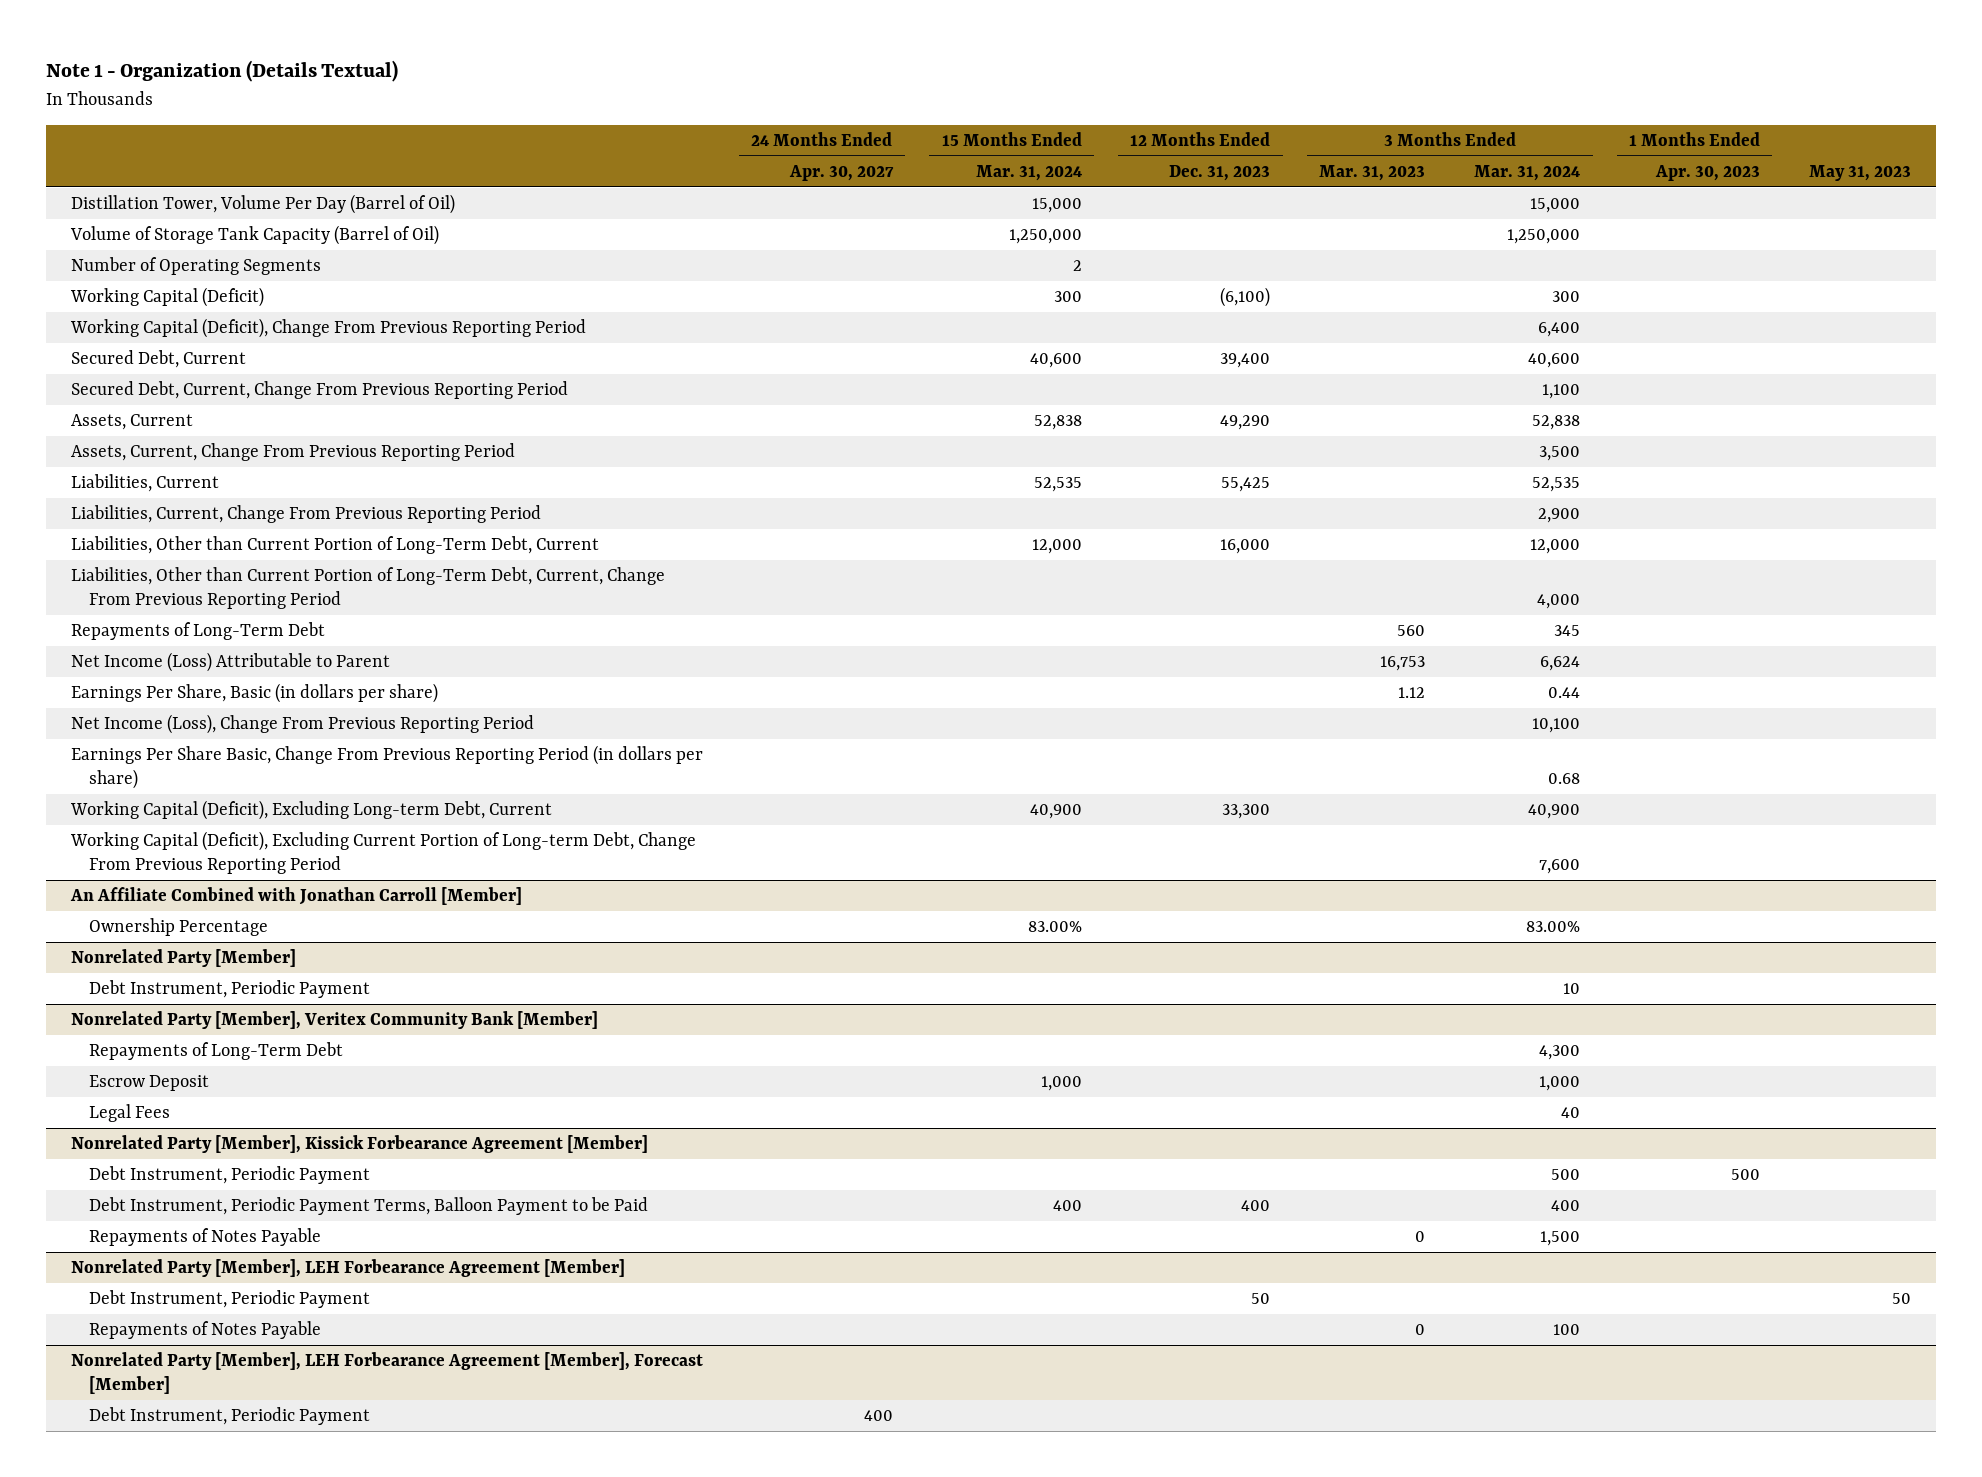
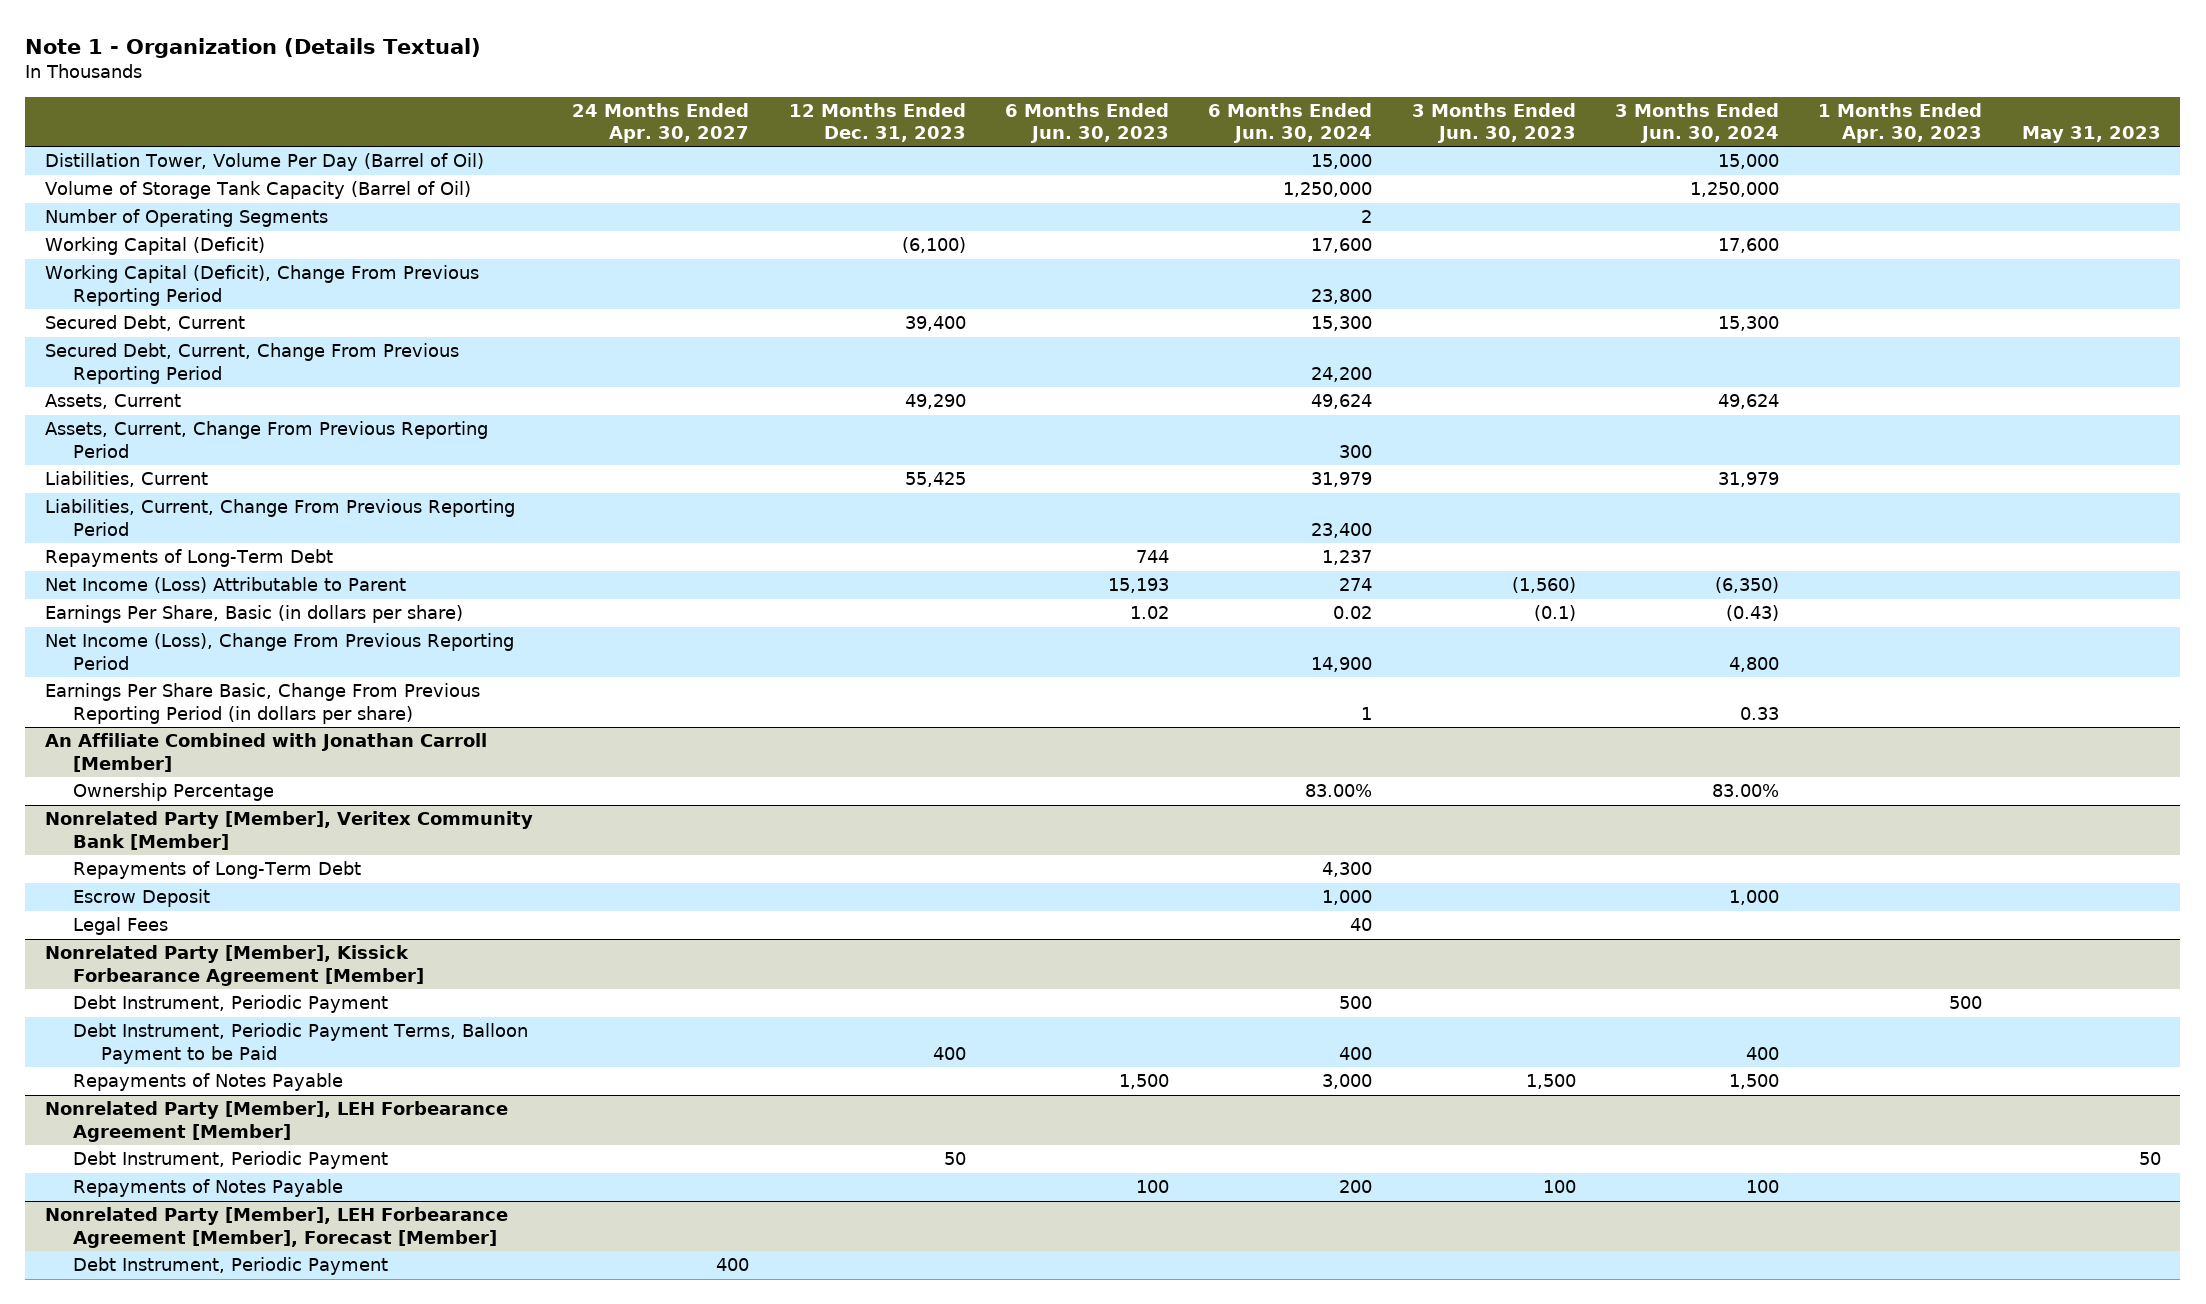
- | 24 Months Ended Apr. 30, 2027 | 15 Months Ended Mar. 31, 2024 | 12 Months Ended Dec. 31, 2023 | 3 Months Ended Mar. 31, 2023 | 3 Months Ended Mar. 31, 2024 | 1 Months Ended Apr. 30, 2023 | May 31, 2023
+ | 24 Months Ended Apr. 30, 2027 | 12 Months Ended Dec. 31, 2023 | 6 Months Ended Jun. 30, 2023 | 6 Months Ended Jun. 30, 2024 | 3 Months Ended Jun. 30, 2023 | 3 Months Ended Jun. 30, 2024 | 1 Months Ended Apr. 30, 2023 | May 31, 2023
- Liabilities, Other than Current Portion of Long-Term Debt, Current | | 12,000 | 16,000 | | 12,000 | |
- Liabilities, Other than Current Portion of Long-Term Debt, Current, Change From Previous Reporting Period | | | | | 4,000 | |
- Working Capital (Deficit), Excluding Long-term Debt, Current | | 40,900 | 33,300 | | 40,900 | |
- Working Capital (Deficit), Excluding Current Portion of Long-term Debt, Change From Previous Reporting Period | | | | | 7,600 | |
- Nonrelated Party [Member]
- Debt Instrument, Periodic Payment | | | | | 10 | |

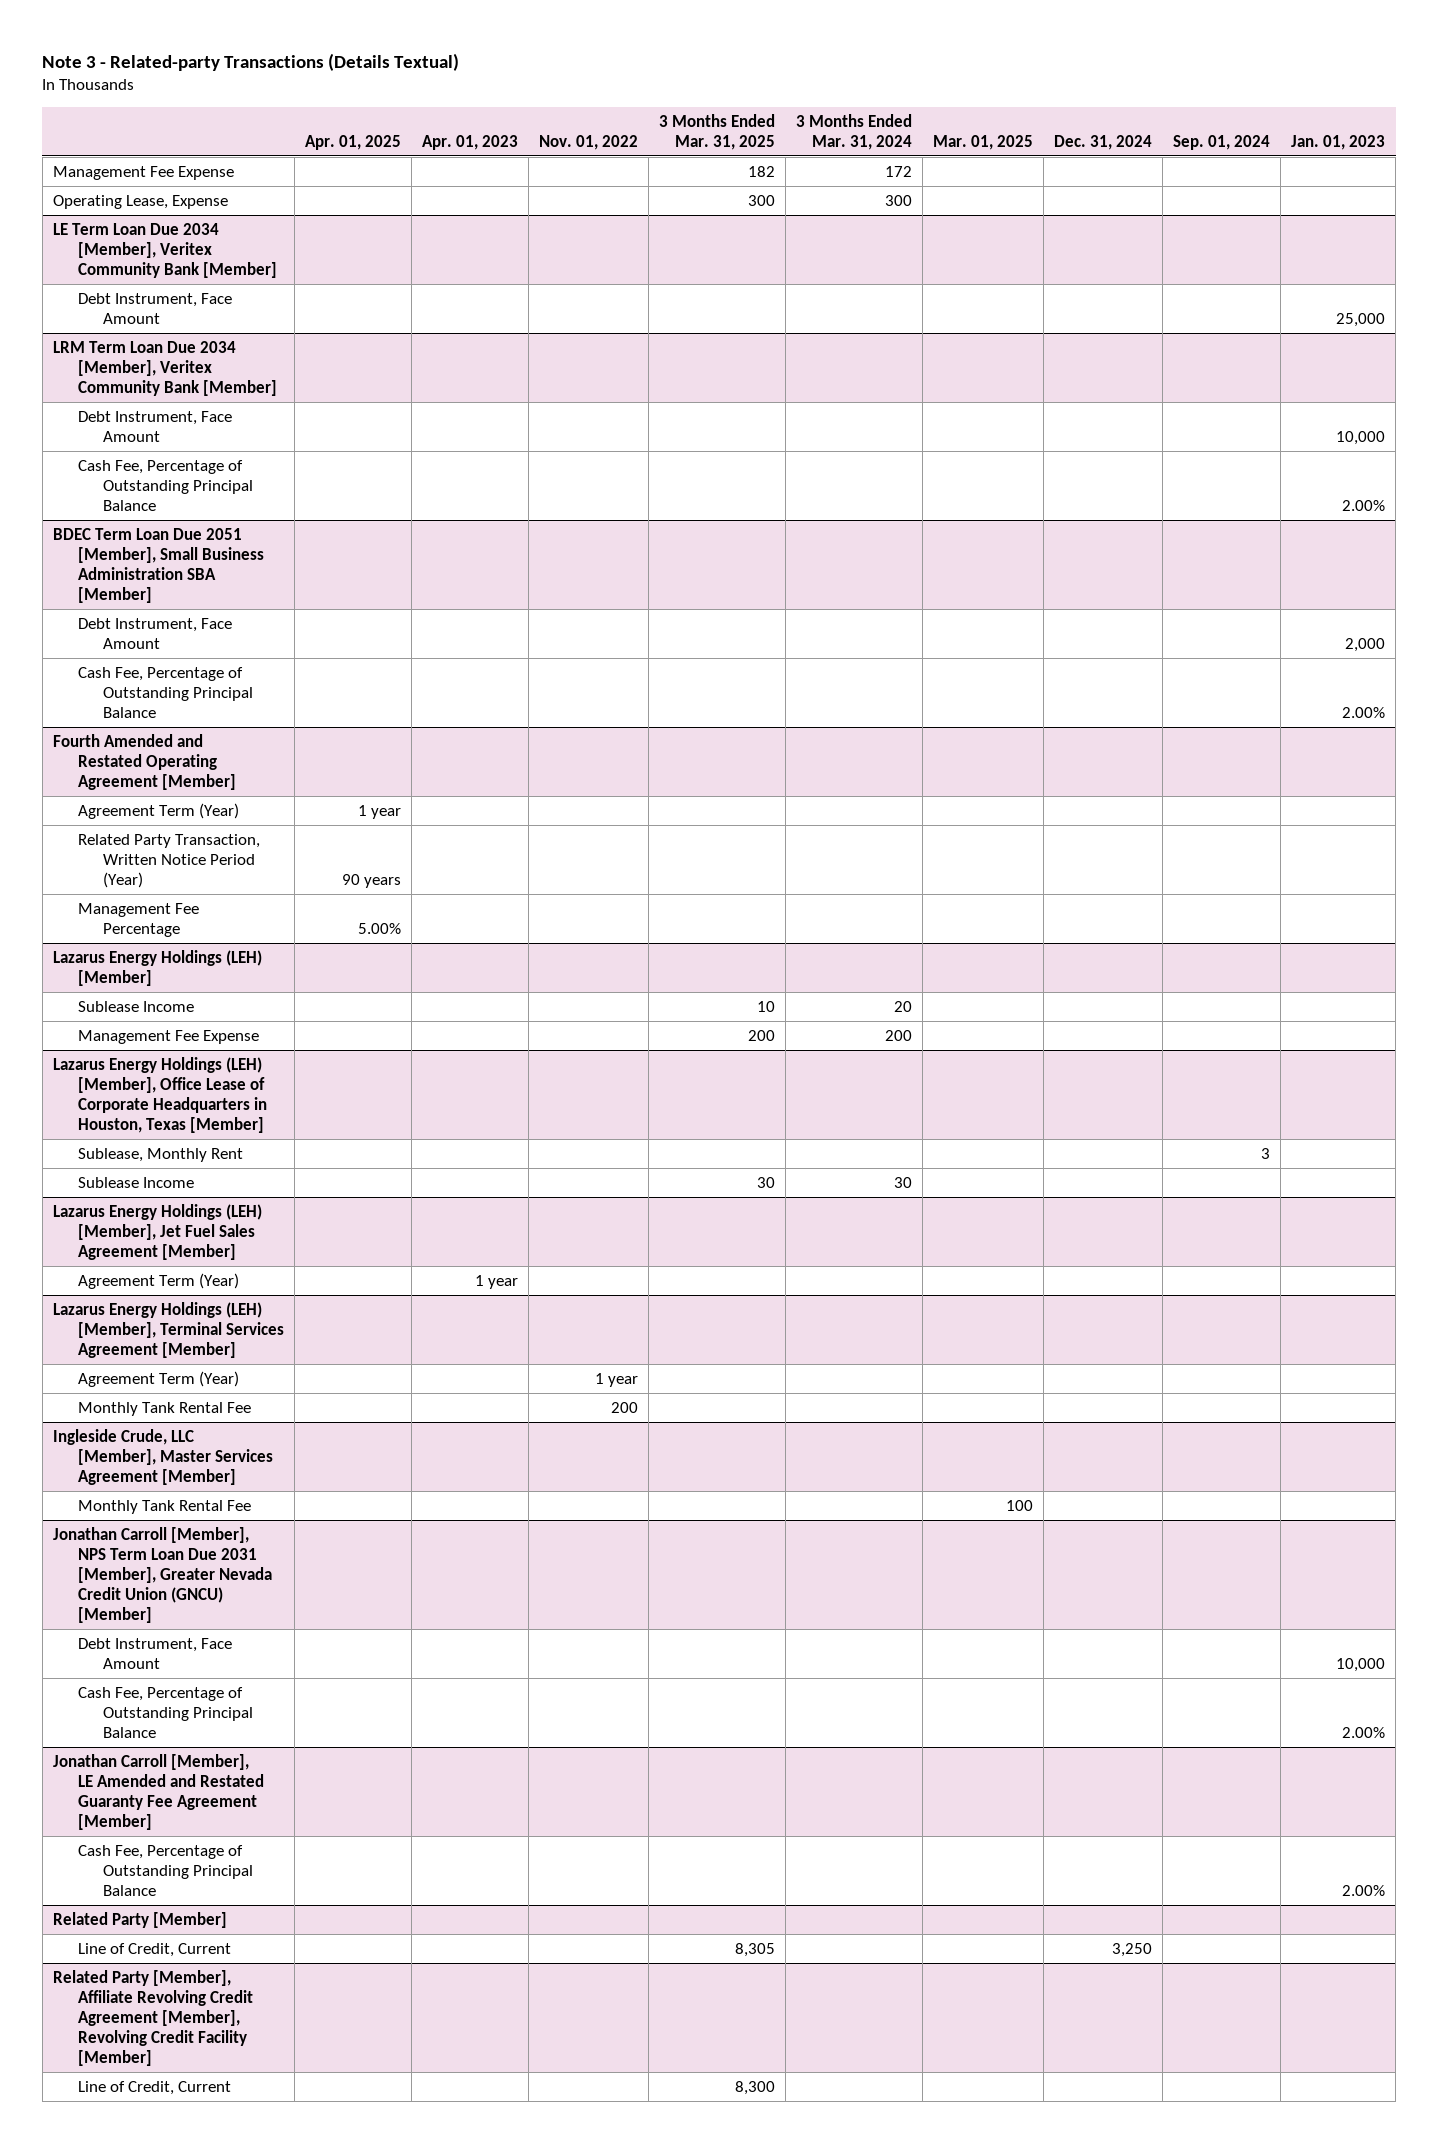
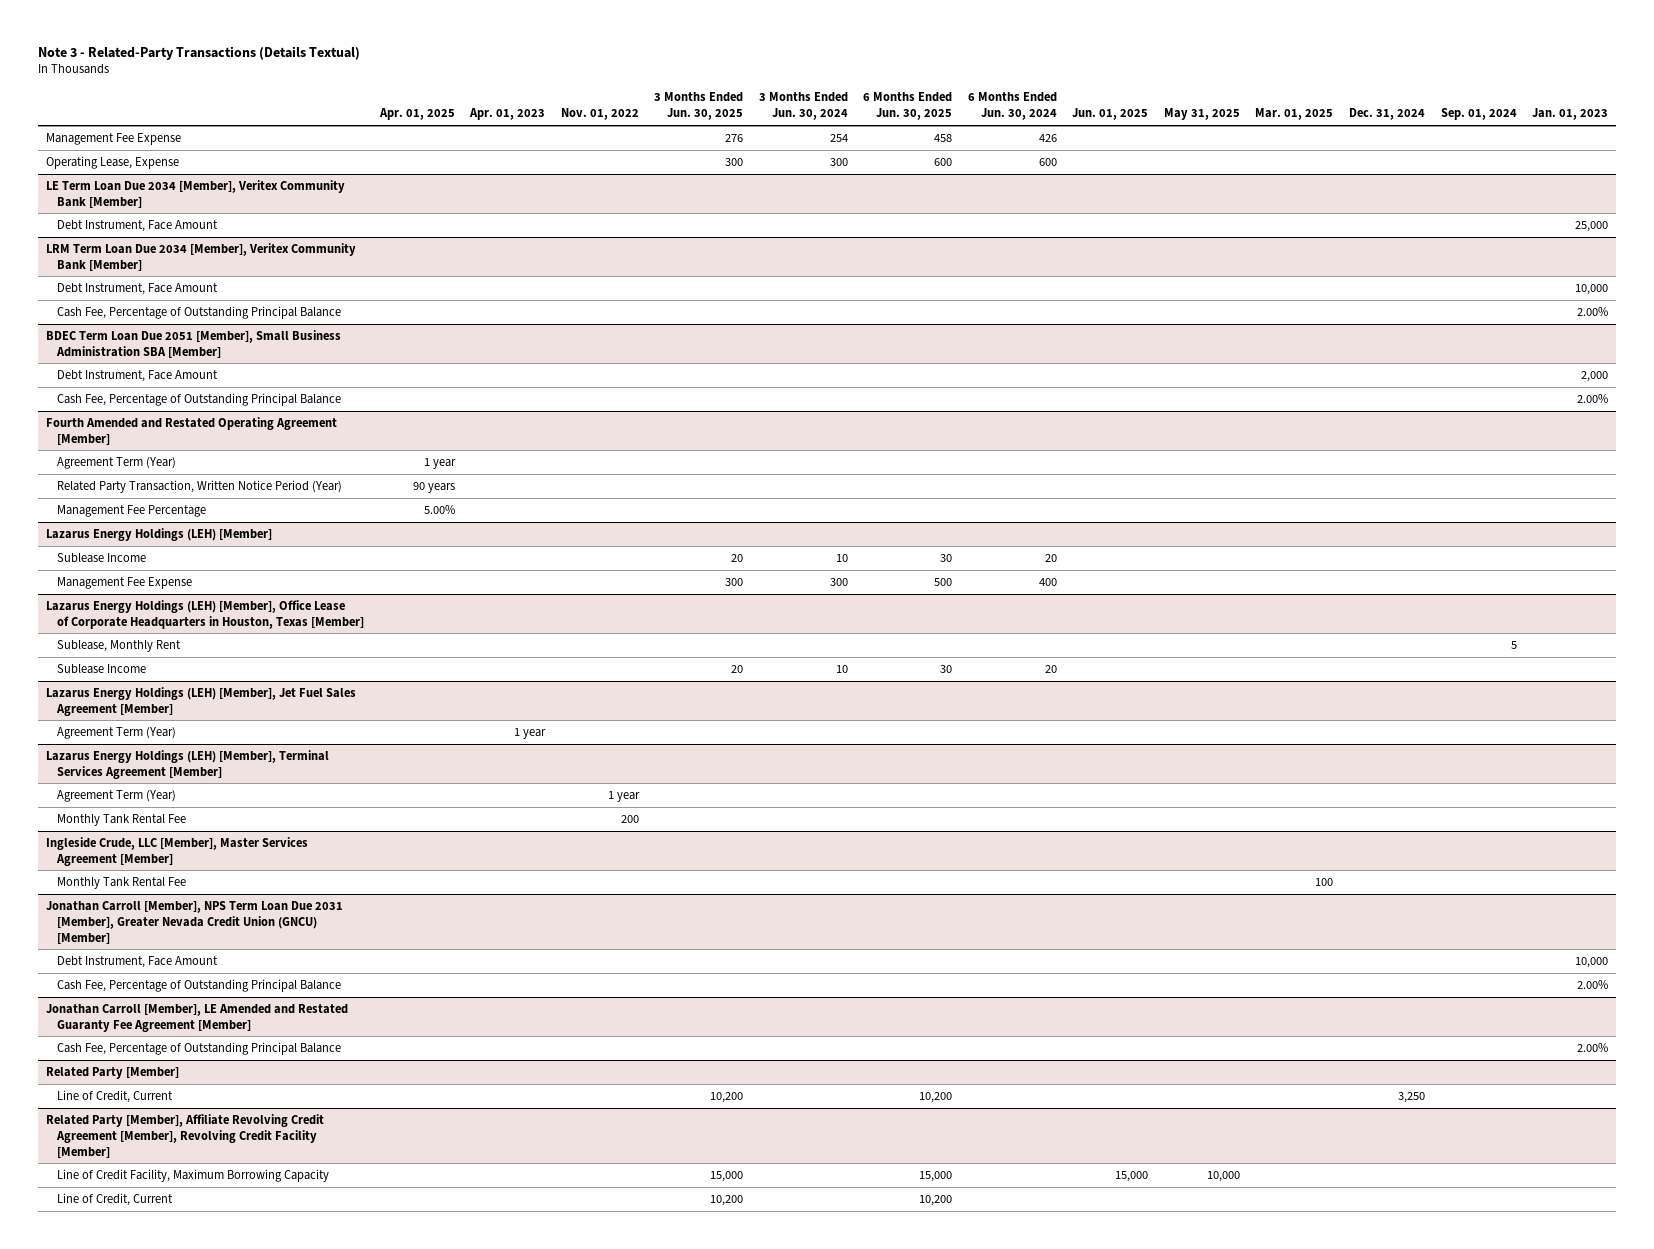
- Note 3 - Related-party Transactions (Details Textual)
+ Note 3 - Related-Party Transactions (Details Textual)
- | Apr. 01, 2025 | Apr. 01, 2023 | Nov. 01, 2022 | 3 Months Ended Mar. 31, 2025 | 3 Months Ended Mar. 31, 2024 | Mar. 01, 2025 | Dec. 31, 2024 | Sep. 01, 2024 | Jan. 01, 2023
+ | Apr. 01, 2025 | Apr. 01, 2023 | Nov. 01, 2022 | 3 Months Ended Jun. 30, 2025 | 3 Months Ended Jun. 30, 2024 | 6 Months Ended Jun. 30, 2025 | 6 Months Ended Jun. 30, 2024 | Jun. 01, 2025 | May 31, 2025 | Mar. 01, 2025 | Dec. 31, 2024 | Sep. 01, 2024 | Jan. 01, 2023
@ Lazarus Energy Holdings (LEH) [Member], Office Lease of Corporate Headquarters in Houston, Texas [Member]
- Sublease, Monthly Rent | | | | | | | | 3 |
+ Sublease, Monthly Rent | | | | | | | | | | | | 5 |
@ Related Party [Member], Affiliate Revolving Credit Agreement [Member], Revolving Credit Facility [Member]
+ Line of Credit Facility, Maximum Borrowing Capacity | | | | 15,000 | | 15,000 | | 15,000 | 10,000 | | | |

